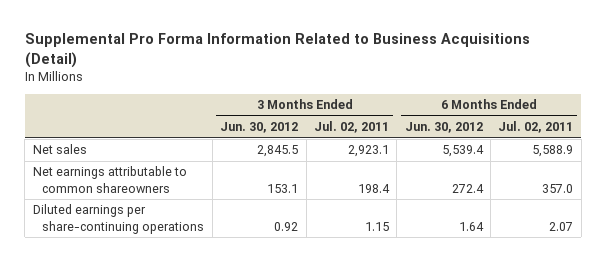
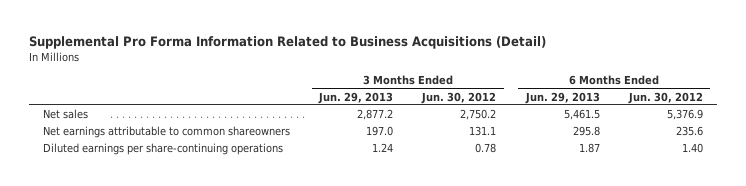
- | 3 Months Ended Jun. 30, 2012 | 3 Months Ended Jul. 02, 2011 | 6 Months Ended Jun. 30, 2012 | 6 Months Ended Jul. 02, 2011
+ | 3 Months Ended Jun. 29, 2013 | 3 Months Ended Jun. 30, 2012 | 6 Months Ended Jun. 29, 2013 | 6 Months Ended Jun. 30, 2012
- Net sales | 2,845.5 | 2,923.1 | 5,539.4 | 5,588.9
- Net earnings attributable to common shareowners | 153.1 | 198.4 | 272.4 | 357.0
- Diluted earnings per share-continuing operations | 0.92 | 1.15 | 1.64 | 2.07
+ Net sales | 2,877.2 | 2,750.2 | 5,461.5 | 5,376.9
+ Net earnings attributable to common shareowners | 197.0 | 131.1 | 295.8 | 235.6
+ Diluted earnings per share-continuing operations | 1.24 | 0.78 | 1.87 | 1.40

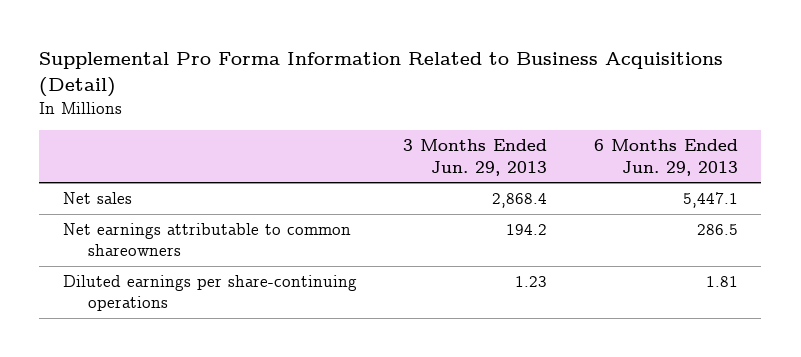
- | 3 Months Ended Jun. 29, 2013 | 3 Months Ended Jun. 30, 2012 | 6 Months Ended Jun. 29, 2013 | 6 Months Ended Jun. 30, 2012
+ | 3 Months Ended Jun. 29, 2013 | 6 Months Ended Jun. 29, 2013
- Net sales | 2,877.2 | 2,750.2 | 5,461.5 | 5,376.9
- Net earnings attributable to common shareowners | 197.0 | 131.1 | 295.8 | 235.6
- Diluted earnings per share-continuing operations | 1.24 | 0.78 | 1.87 | 1.40
+ Net sales | 2,868.4 | 5,447.1
+ Net earnings attributable to common shareowners | 194.2 | 286.5
+ Diluted earnings per share-continuing operations | 1.23 | 1.81

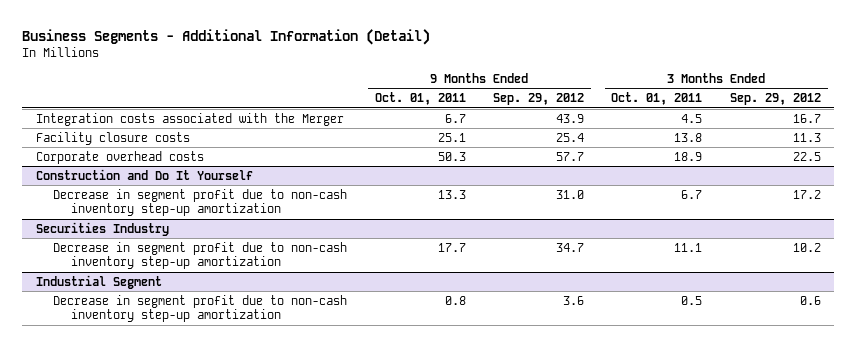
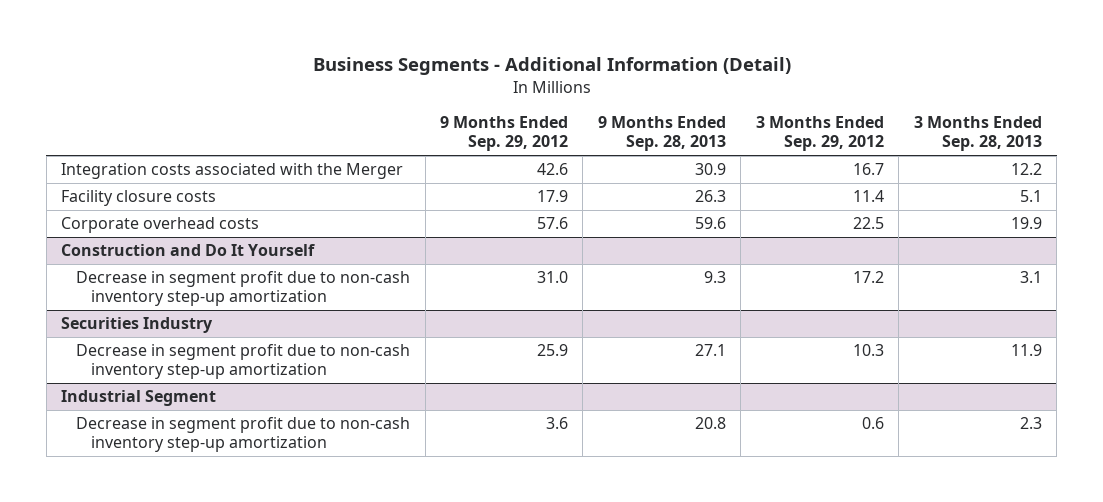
- | 9 Months Ended Oct. 01, 2011 | 9 Months Ended Sep. 29, 2012 | 3 Months Ended Oct. 01, 2011 | 3 Months Ended Sep. 29, 2012
+ | 9 Months Ended Sep. 29, 2012 | 9 Months Ended Sep. 28, 2013 | 3 Months Ended Sep. 29, 2012 | 3 Months Ended Sep. 28, 2013
- Integration costs associated with the Merger | 6.7 | 43.9 | 4.5 | 16.7
- Facility closure costs | 25.1 | 25.4 | 13.8 | 11.3
- Corporate overhead costs | 50.3 | 57.7 | 18.9 | 22.5
+ Integration costs associated with the Merger | 42.6 | 30.9 | 16.7 | 12.2
+ Facility closure costs | 17.9 | 26.3 | 11.4 | 5.1
+ Corporate overhead costs | 57.6 | 59.6 | 22.5 | 19.9
@ Securities Industry
- Decrease in segment profit due to non-cash inventory step-up amortization | 17.7 | 34.7 | 11.1 | 10.2
+ Decrease in segment profit due to non-cash inventory step-up amortization | 25.9 | 27.1 | 10.3 | 11.9

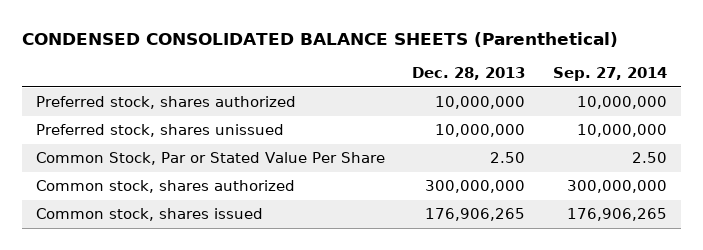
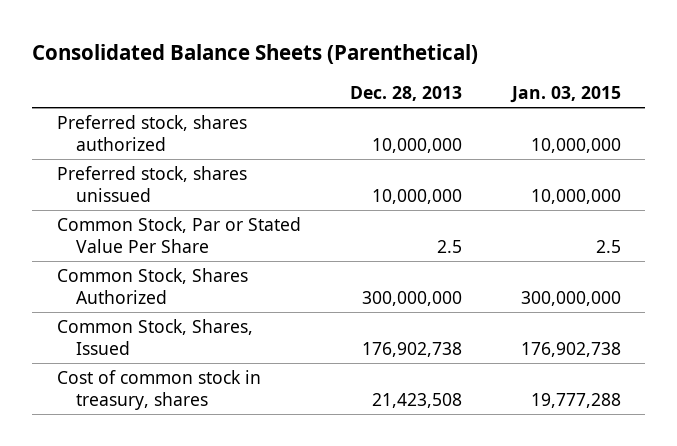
- CONDENSED CONSOLIDATED BALANCE SHEETS (Parenthetical)
+ Consolidated Balance Sheets (Parenthetical)
- | Dec. 28, 2013 | Sep. 27, 2014
+ | Dec. 28, 2013 | Jan. 03, 2015
- Common Stock, Par or Stated Value Per Share | 2.50 | 2.50
- Common stock, shares authorized | 300,000,000 | 300,000,000
- Common stock, shares issued | 176,906,265 | 176,906,265
+ Common Stock, Par or Stated Value Per Share | 2.5 | 2.5
+ Common Stock, Shares Authorized | 300,000,000 | 300,000,000
+ Common Stock, Shares, Issued | 176,902,738 | 176,902,738
+ Cost of common stock in treasury, shares | 21,423,508 | 19,777,288

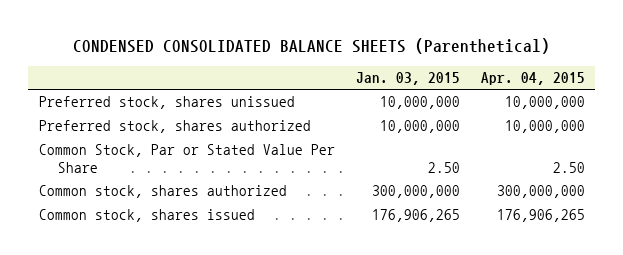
- Consolidated Balance Sheets (Parenthetical)
+ CONDENSED CONSOLIDATED BALANCE SHEETS (Parenthetical)
- | Dec. 28, 2013 | Jan. 03, 2015
+ | Jan. 03, 2015 | Apr. 04, 2015
- Common Stock, Par or Stated Value Per Share | 2.5 | 2.5
- Common Stock, Shares Authorized | 300,000,000 | 300,000,000
- Common Stock, Shares, Issued | 176,902,738 | 176,902,738
- Cost of common stock in treasury, shares | 21,423,508 | 19,777,288
moved down: Preferred stock, shares authorized | 10,000,000 | 10,000,000
+ Common Stock, Par or Stated Value Per Share | 2.50 | 2.50
+ Common stock, shares authorized | 300,000,000 | 300,000,000
+ Common stock, shares issued | 176,906,265 | 176,906,265

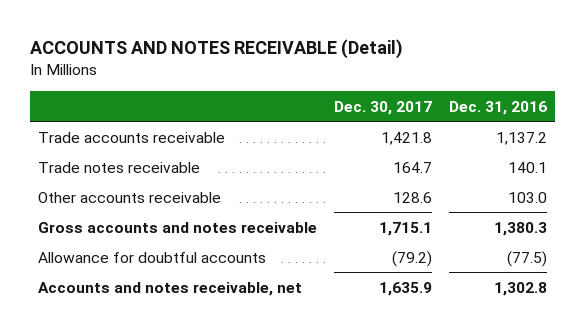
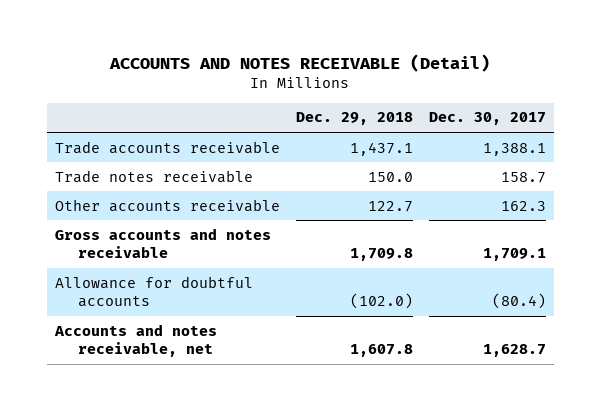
- | Dec. 30, 2017 | Dec. 31, 2016
+ | Dec. 29, 2018 | Dec. 30, 2017
- Trade accounts receivable | 1,421.8 | 1,137.2
- Trade notes receivable | 164.7 | 140.1
- Other accounts receivable | 128.6 | 103.0
- Gross accounts and notes receivable | 1,715.1 | 1,380.3
- Allowance for doubtful accounts | (79.2) | (77.5)
- Accounts and notes receivable, net | 1,635.9 | 1,302.8
+ Trade accounts receivable | 1,437.1 | 1,388.1
+ Trade notes receivable | 150.0 | 158.7
+ Other accounts receivable | 122.7 | 162.3
+ Gross accounts and notes receivable | 1,709.8 | 1,709.1
+ Allowance for doubtful accounts | (102.0) | (80.4)
+ Accounts and notes receivable, net | 1,607.8 | 1,628.7

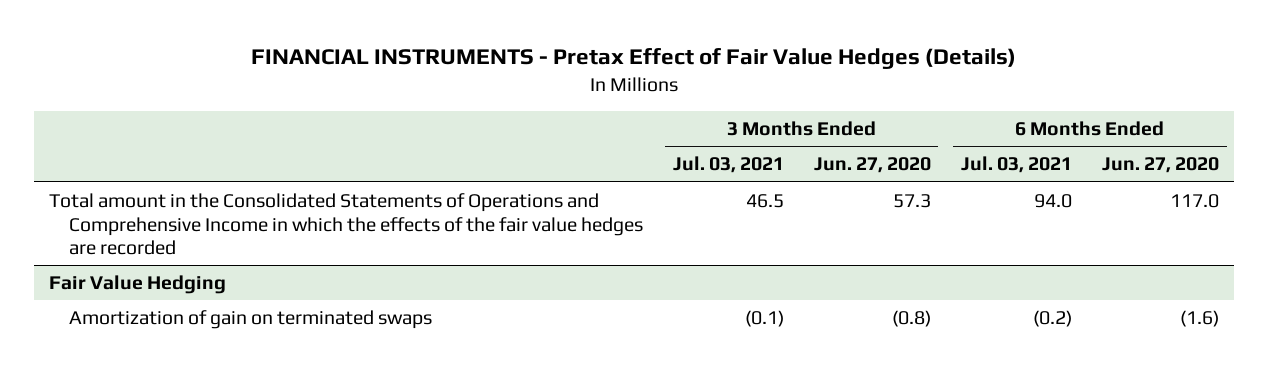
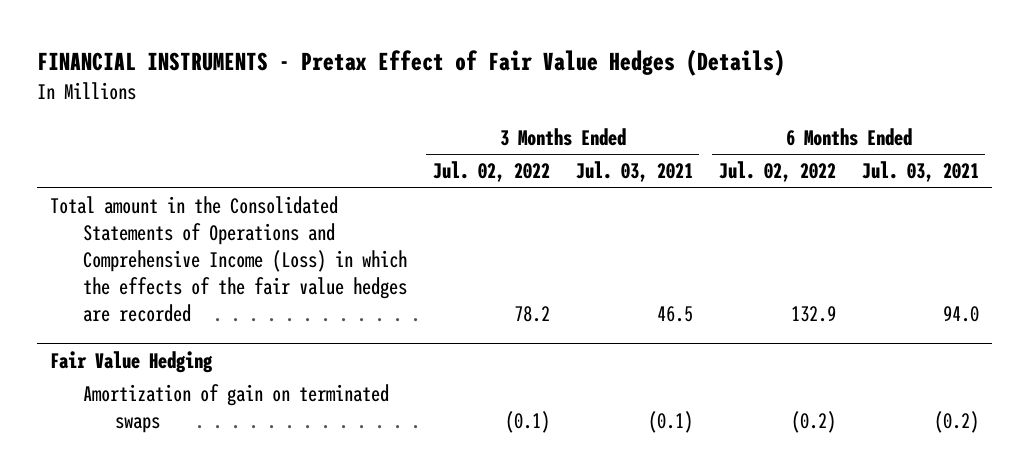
- | 3 Months Ended Jul. 03, 2021 | 3 Months Ended Jun. 27, 2020 | 6 Months Ended Jul. 03, 2021 | 6 Months Ended Jun. 27, 2020
+ | 3 Months Ended Jul. 02, 2022 | 3 Months Ended Jul. 03, 2021 | 6 Months Ended Jul. 02, 2022 | 6 Months Ended Jul. 03, 2021
- Total amount in the Consolidated Statements of Operations and Comprehensive Income in which the effects of the fair value hedges are recorded | 46.5 | 57.3 | 94.0 | 117.0
+ Total amount in the Consolidated Statements of Operations and Comprehensive Income (Loss) in which the effects of the fair value hedges are recorded | 78.2 | 46.5 | 132.9 | 94.0

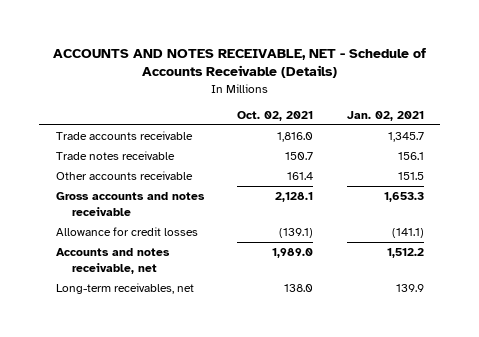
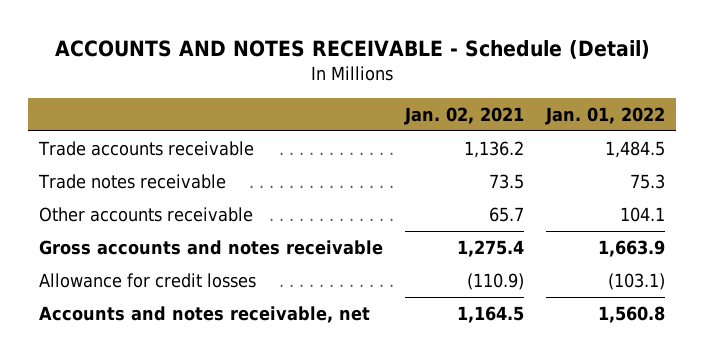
- ACCOUNTS AND NOTES RECEIVABLE, NET - Schedule of Accounts Receivable (Details)
+ ACCOUNTS AND NOTES RECEIVABLE - Schedule (Detail)
- | Oct. 02, 2021 | Jan. 02, 2021
+ | Jan. 02, 2021 | Jan. 01, 2022
- Trade accounts receivable | 1,816.0 | 1,345.7
- Trade notes receivable | 150.7 | 156.1
- Other accounts receivable | 161.4 | 151.5
- Gross accounts and notes receivable | 2,128.1 | 1,653.3
- Allowance for credit losses | (139.1) | (141.1)
- Accounts and notes receivable, net | 1,989.0 | 1,512.2
- Long-term receivables, net | 138.0 | 139.9
+ Trade accounts receivable | 1,136.2 | 1,484.5
+ Trade notes receivable | 73.5 | 75.3
+ Other accounts receivable | 65.7 | 104.1
+ Gross accounts and notes receivable | 1,275.4 | 1,663.9
+ Allowance for credit losses | (110.9) | (103.1)
+ Accounts and notes receivable, net | 1,164.5 | 1,560.8

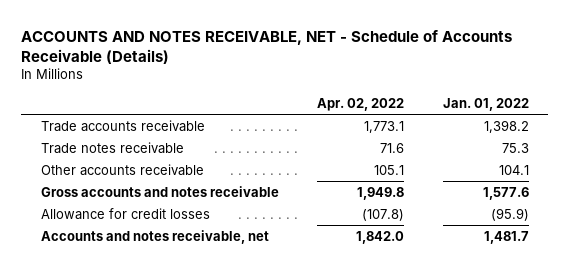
- ACCOUNTS AND NOTES RECEIVABLE - Schedule (Detail)
+ ACCOUNTS AND NOTES RECEIVABLE, NET - Schedule of Accounts Receivable (Details)
- | Jan. 02, 2021 | Jan. 01, 2022
+ | Apr. 02, 2022 | Jan. 01, 2022
- Trade accounts receivable | 1,136.2 | 1,484.5
+ Trade accounts receivable | 1,773.1 | 1,398.2
- Gross accounts and notes receivable | 1,275.4 | 1,663.9
- Allowance for credit losses | (110.9) | (103.1)
- Accounts and notes receivable, net | 1,164.5 | 1,560.8
+ Gross accounts and notes receivable | 1,949.8 | 1,577.6
+ Allowance for credit losses | (107.8) | (95.9)
+ Accounts and notes receivable, net | 1,842.0 | 1,481.7

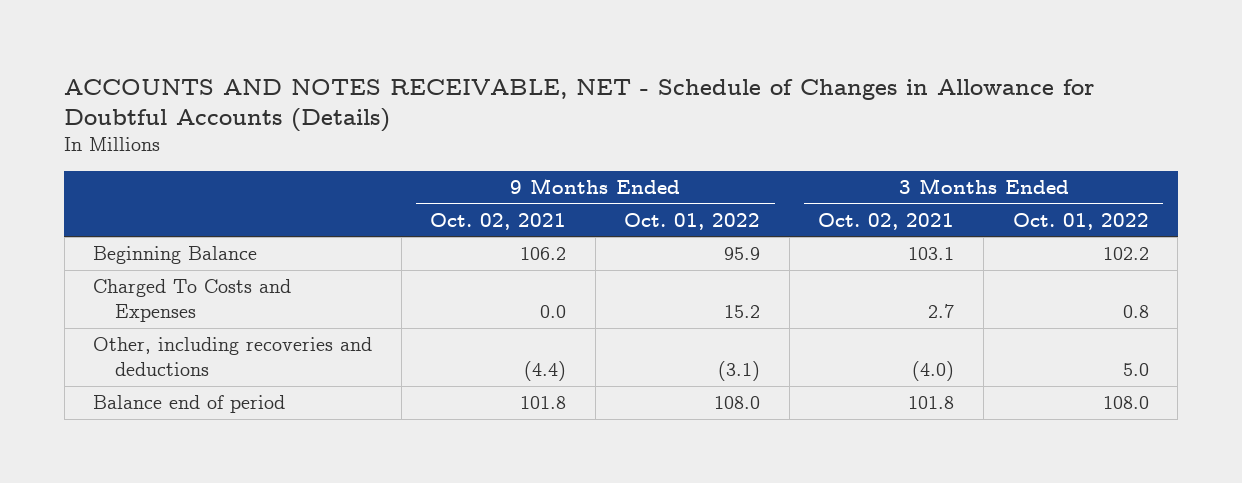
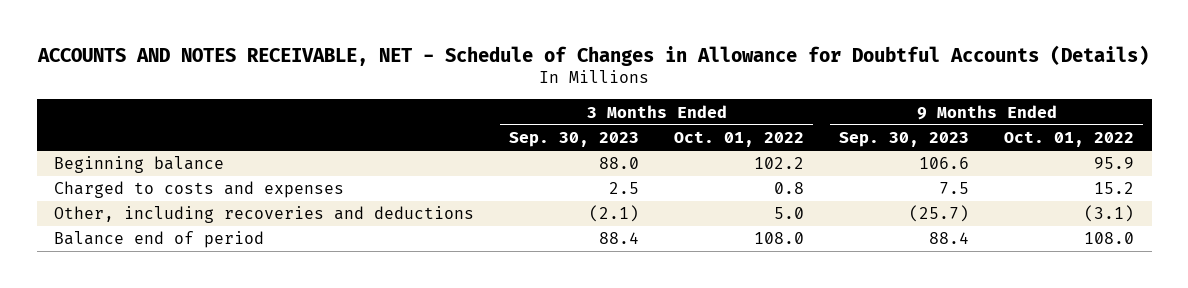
- | 9 Months Ended Oct. 02, 2021 | 9 Months Ended Oct. 01, 2022 | 3 Months Ended Oct. 02, 2021 | 3 Months Ended Oct. 01, 2022
+ | 3 Months Ended Sep. 30, 2023 | 3 Months Ended Oct. 01, 2022 | 9 Months Ended Sep. 30, 2023 | 9 Months Ended Oct. 01, 2022
- Beginning Balance | 106.2 | 95.9 | 103.1 | 102.2
- Charged To Costs and Expenses | 0.0 | 15.2 | 2.7 | 0.8
+ Beginning balance | 88.0 | 102.2 | 106.6 | 95.9
+ Charged to costs and expenses | 2.5 | 0.8 | 7.5 | 15.2

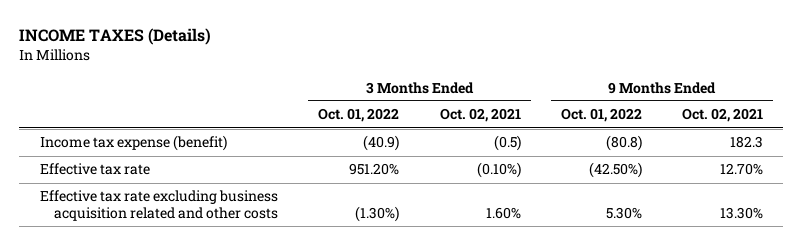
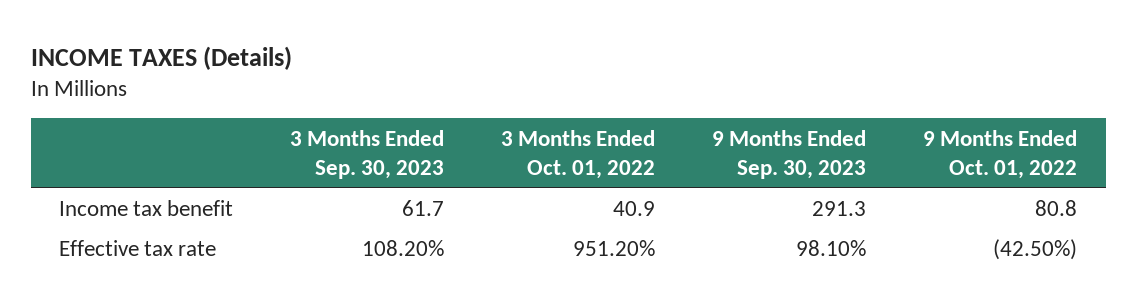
- | 3 Months Ended Oct. 01, 2022 | 3 Months Ended Oct. 02, 2021 | 9 Months Ended Oct. 01, 2022 | 9 Months Ended Oct. 02, 2021
+ | 3 Months Ended Sep. 30, 2023 | 3 Months Ended Oct. 01, 2022 | 9 Months Ended Sep. 30, 2023 | 9 Months Ended Oct. 01, 2022
- Income tax expense (benefit) | (40.9) | (0.5) | (80.8) | 182.3
+ Income tax benefit | 61.7 | 40.9 | 291.3 | 80.8
- Effective tax rate excluding business acquisition related and other costs | (1.30%) | 1.60% | 5.30% | 13.30%

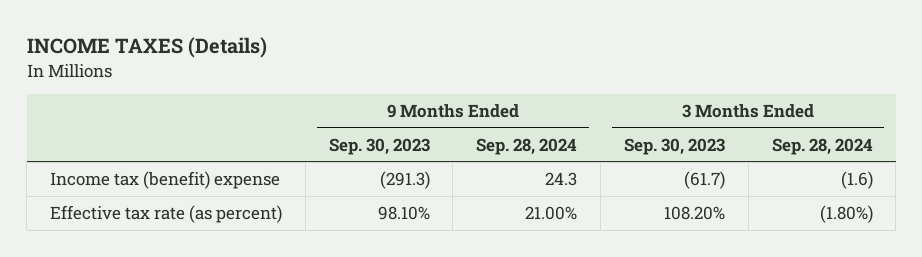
- | 3 Months Ended Sep. 30, 2023 | 3 Months Ended Oct. 01, 2022 | 9 Months Ended Sep. 30, 2023 | 9 Months Ended Oct. 01, 2022
+ | 9 Months Ended Sep. 30, 2023 | 9 Months Ended Sep. 28, 2024 | 3 Months Ended Sep. 30, 2023 | 3 Months Ended Sep. 28, 2024
- Income tax benefit | 61.7 | 40.9 | 291.3 | 80.8
- Effective tax rate | 108.20% | 951.20% | 98.10% | (42.50%)
+ Income tax (benefit) expense | (291.3) | 24.3 | (61.7) | (1.6)
+ Effective tax rate (as percent) | 98.10% | 21.00% | 108.20% | (1.80%)

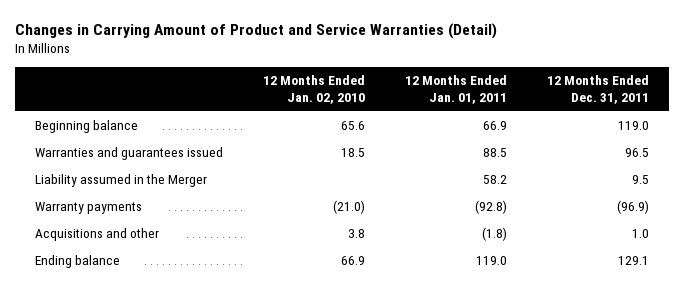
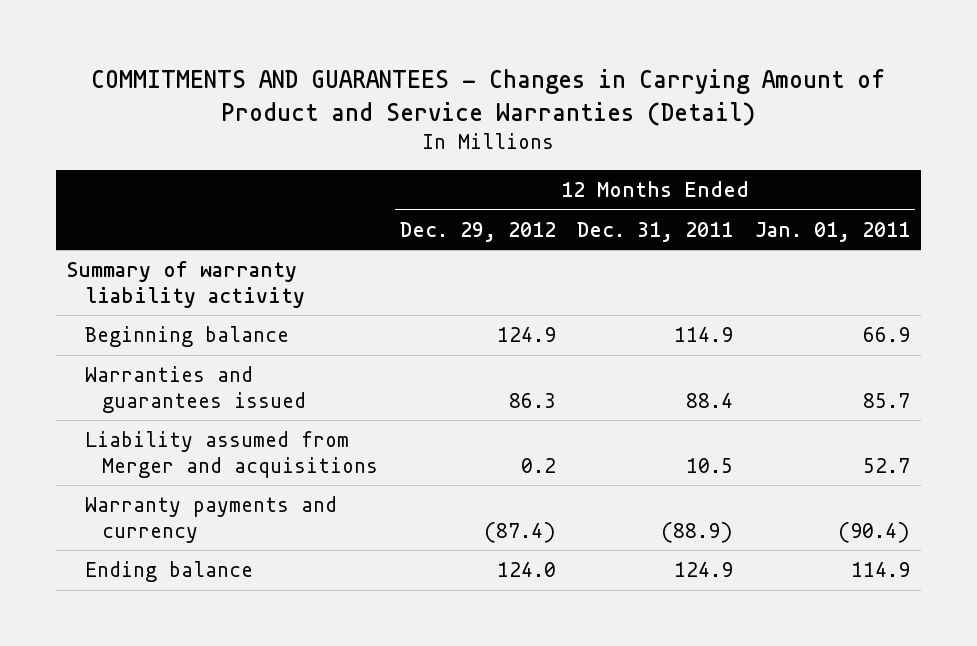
- Changes in Carrying Amount of Product and Service Warranties (Detail)
+ COMMITMENTS AND GUARANTEES - Changes in Carrying Amount of Product and Service Warranties (Detail)
- | 12 Months Ended Jan. 02, 2010 | 12 Months Ended Jan. 01, 2011 | 12 Months Ended Dec. 31, 2011
+ | 12 Months Ended Dec. 29, 2012 | 12 Months Ended Dec. 31, 2011 | 12 Months Ended Jan. 01, 2011
- Beginning balance | 65.6 | 66.9 | 119.0
- Warranties and guarantees issued | 18.5 | 88.5 | 96.5
- Liability assumed in the Merger | | 58.2 | 9.5
- Warranty payments | (21.0) | (92.8) | (96.9)
- Acquisitions and other | 3.8 | (1.8) | 1.0
- Ending balance | 66.9 | 119.0 | 129.1
+ Summary of warranty liability activity
+ Beginning balance | 124.9 | 114.9 | 66.9
+ Warranties and guarantees issued | 86.3 | 88.4 | 85.7
+ Liability assumed from Merger and acquisitions | 0.2 | 10.5 | 52.7
+ Warranty payments and currency | (87.4) | (88.9) | (90.4)
+ Ending balance | 124.0 | 124.9 | 114.9

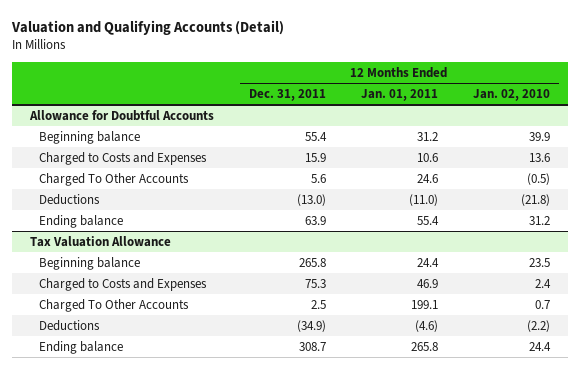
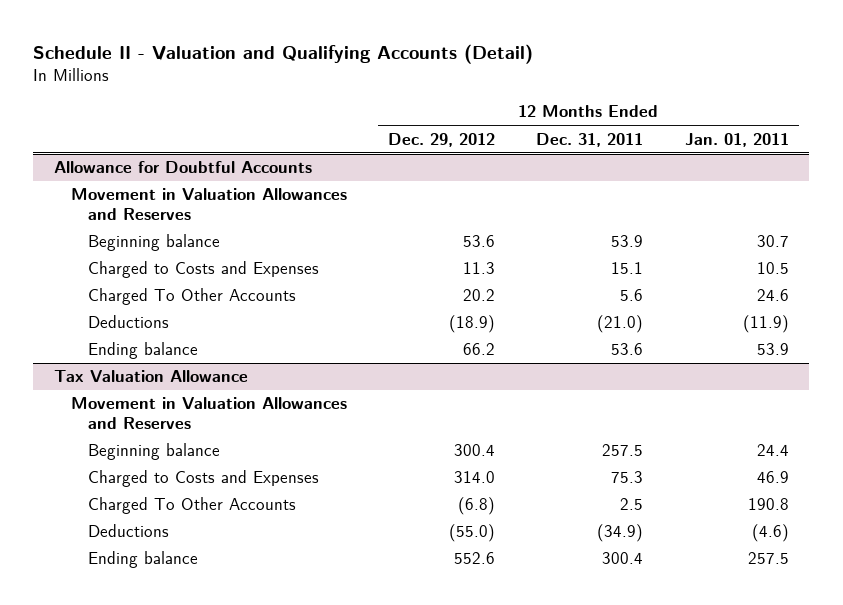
- Valuation and Qualifying Accounts (Detail)
+ Schedule II - Valuation and Qualifying Accounts (Detail)
- | 12 Months Ended Dec. 31, 2011 | 12 Months Ended Jan. 01, 2011 | 12 Months Ended Jan. 02, 2010
+ | 12 Months Ended Dec. 29, 2012 | 12 Months Ended Dec. 31, 2011 | 12 Months Ended Jan. 01, 2011
@ Allowance for Doubtful Accounts
- Beginning balance | 55.4 | 31.2 | 39.9
- Charged to Costs and Expenses | 15.9 | 10.6 | 13.6
+ Movement in Valuation Allowances and Reserves
+ Beginning balance | 53.6 | 53.9 | 30.7
+ Charged to Costs and Expenses | 11.3 | 15.1 | 10.5
- Deductions | (13.0) | (11.0) | (21.8)
- Ending balance | 63.9 | 55.4 | 31.2
+ Deductions | (18.9) | (21.0) | (11.9)
+ Ending balance | 66.2 | 53.6 | 53.9
@ Tax Valuation Allowance
- Beginning balance | 265.8 | 24.4 | 23.5
+ Movement in Valuation Allowances and Reserves
+ Beginning balance | 300.4 | 257.5 | 24.4
- Charged To Other Accounts | 2.5 | 199.1 | 0.7
+ Charged To Other Accounts | (6.8) | 2.5 | 190.8
- Ending balance | 308.7 | 265.8 | 24.4
+ Ending balance | 552.6 | 300.4 | 257.5

